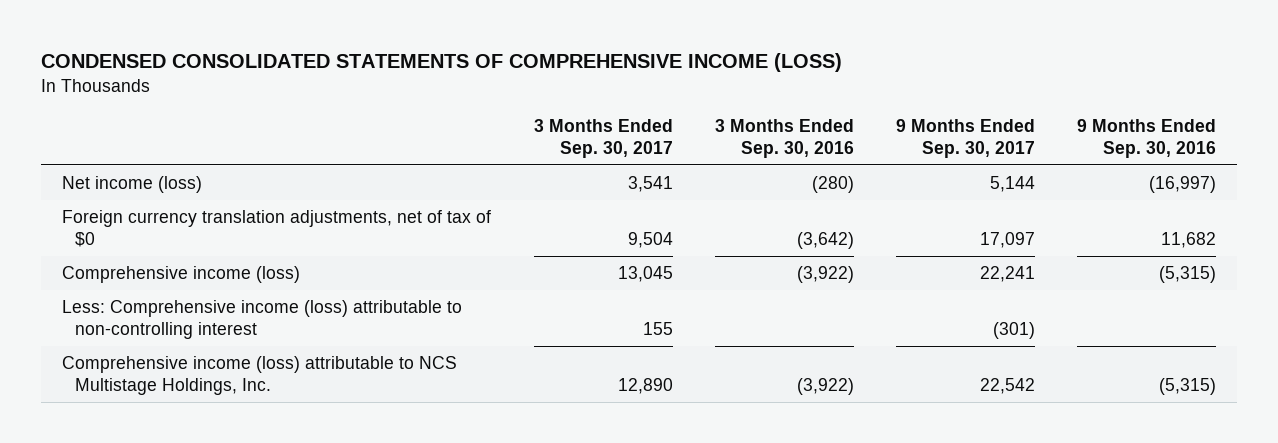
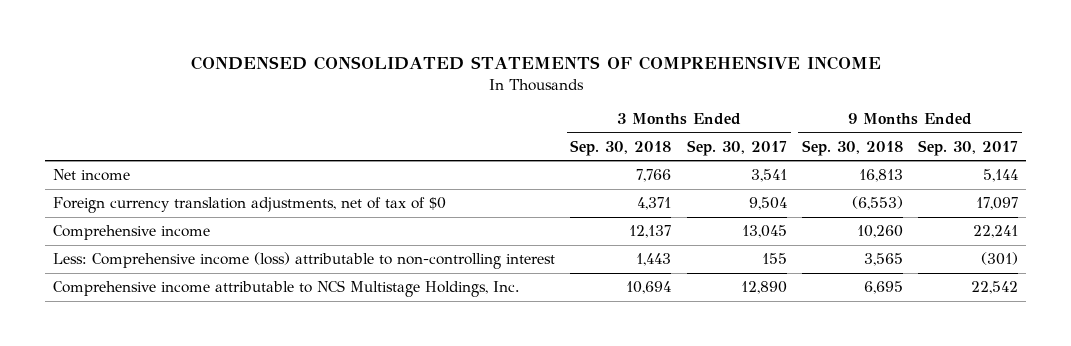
- CONDENSED CONSOLIDATED STATEMENTS OF COMPREHENSIVE INCOME (LOSS)
+ CONDENSED CONSOLIDATED STATEMENTS OF COMPREHENSIVE INCOME
- | 3 Months Ended Sep. 30, 2017 | 3 Months Ended Sep. 30, 2016 | 9 Months Ended Sep. 30, 2017 | 9 Months Ended Sep. 30, 2016
+ | 3 Months Ended Sep. 30, 2018 | 3 Months Ended Sep. 30, 2017 | 9 Months Ended Sep. 30, 2018 | 9 Months Ended Sep. 30, 2017
- Net income (loss) | 3,541 | (280) | 5,144 | (16,997)
+ Net income | 7,766 | 3,541 | 16,813 | 5,144
- Comprehensive income (loss) | 13,045 | (3,922) | 22,241 | (5,315)
+ Comprehensive income | 12,137 | 13,045 | 10,260 | 22,241
- Comprehensive income (loss) attributable to NCS Multistage Holdings, Inc. | 12,890 | (3,922) | 22,542 | (5,315)
+ Comprehensive income attributable to NCS Multistage Holdings, Inc. | 10,694 | 12,890 | 6,695 | 22,542

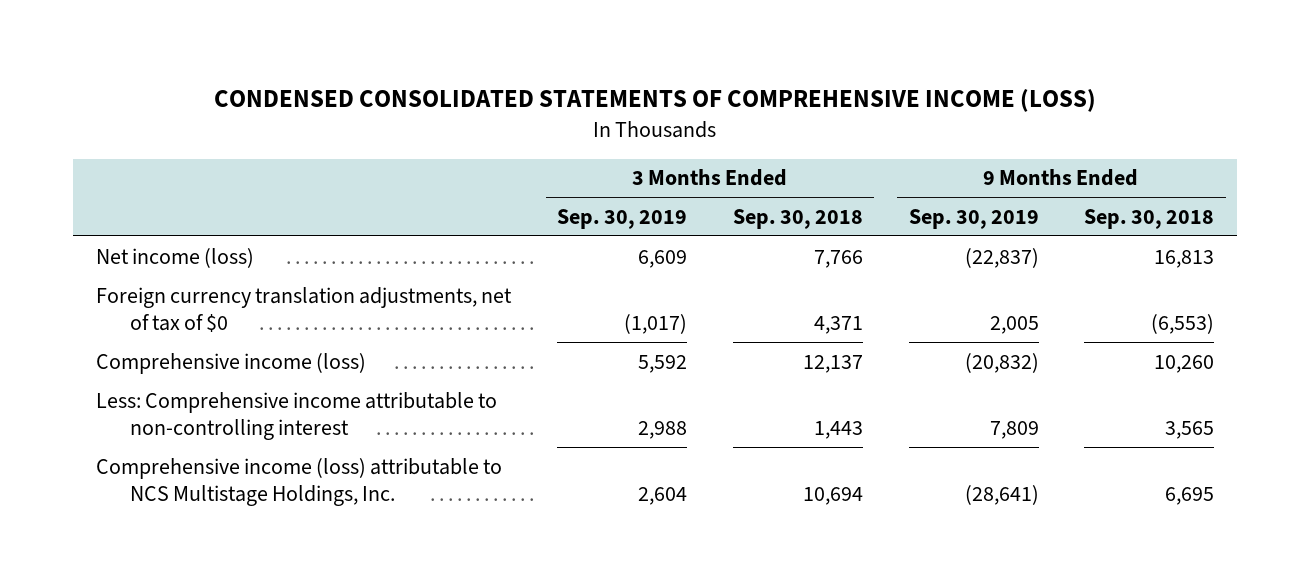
- CONDENSED CONSOLIDATED STATEMENTS OF COMPREHENSIVE INCOME
+ CONDENSED CONSOLIDATED STATEMENTS OF COMPREHENSIVE INCOME (LOSS)
- | 3 Months Ended Sep. 30, 2018 | 3 Months Ended Sep. 30, 2017 | 9 Months Ended Sep. 30, 2018 | 9 Months Ended Sep. 30, 2017
+ | 3 Months Ended Sep. 30, 2019 | 3 Months Ended Sep. 30, 2018 | 9 Months Ended Sep. 30, 2019 | 9 Months Ended Sep. 30, 2018
- Net income | 7,766 | 3,541 | 16,813 | 5,144
+ Net income (loss) | 6,609 | 7,766 | (22,837) | 16,813
- Comprehensive income | 12,137 | 13,045 | 10,260 | 22,241
- Less: Comprehensive income (loss) attributable to non-controlling interest | 1,443 | 155 | 3,565 | (301)
- Comprehensive income attributable to NCS Multistage Holdings, Inc. | 10,694 | 12,890 | 6,695 | 22,542
+ Comprehensive income (loss) | 5,592 | 12,137 | (20,832) | 10,260
+ Less: Comprehensive income attributable to non-controlling interest | 2,988 | 1,443 | 7,809 | 3,565
+ Comprehensive income (loss) attributable to NCS Multistage Holdings, Inc. | 2,604 | 10,694 | (28,641) | 6,695

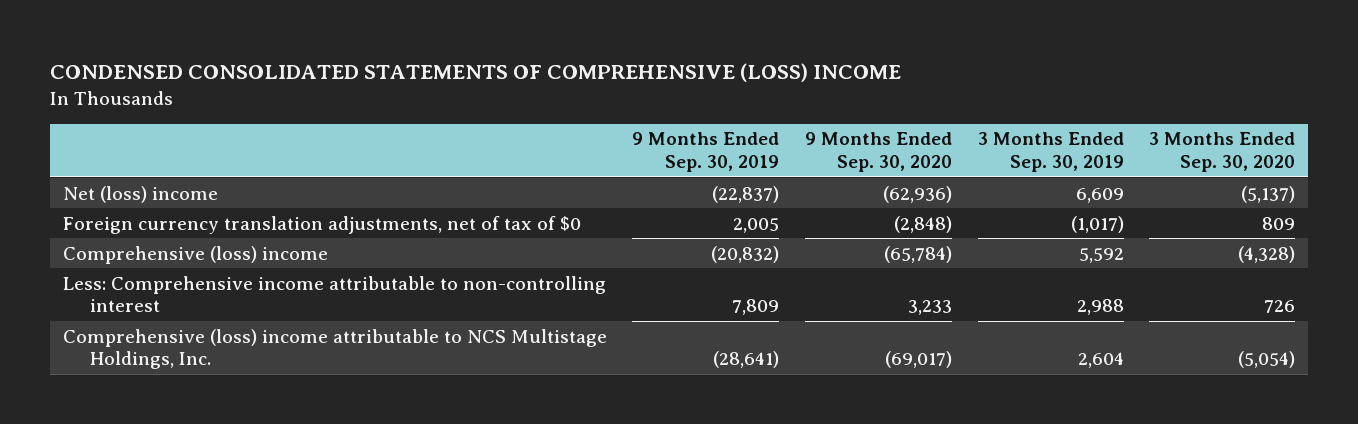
- CONDENSED CONSOLIDATED STATEMENTS OF COMPREHENSIVE INCOME (LOSS)
+ CONDENSED CONSOLIDATED STATEMENTS OF COMPREHENSIVE (LOSS) INCOME
- | 3 Months Ended Sep. 30, 2019 | 3 Months Ended Sep. 30, 2018 | 9 Months Ended Sep. 30, 2019 | 9 Months Ended Sep. 30, 2018
+ | 9 Months Ended Sep. 30, 2019 | 9 Months Ended Sep. 30, 2020 | 3 Months Ended Sep. 30, 2019 | 3 Months Ended Sep. 30, 2020
- Net income (loss) | 6,609 | 7,766 | (22,837) | 16,813
+ Net (loss) income | (22,837) | (62,936) | 6,609 | (5,137)
- Comprehensive income (loss) | 5,592 | 12,137 | (20,832) | 10,260
+ Comprehensive (loss) income | (20,832) | (65,784) | 5,592 | (4,328)
- Comprehensive income (loss) attributable to NCS Multistage Holdings, Inc. | 2,604 | 10,694 | (28,641) | 6,695
+ Comprehensive (loss) income attributable to NCS Multistage Holdings, Inc. | (28,641) | (69,017) | 2,604 | (5,054)

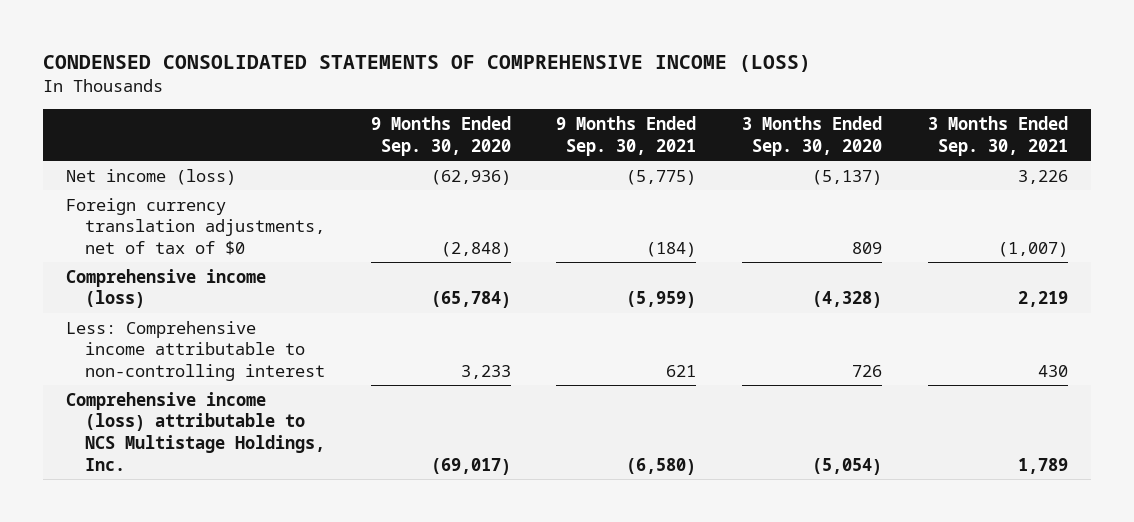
- CONDENSED CONSOLIDATED STATEMENTS OF COMPREHENSIVE (LOSS) INCOME
+ CONDENSED CONSOLIDATED STATEMENTS OF COMPREHENSIVE INCOME (LOSS)
- | 9 Months Ended Sep. 30, 2019 | 9 Months Ended Sep. 30, 2020 | 3 Months Ended Sep. 30, 2019 | 3 Months Ended Sep. 30, 2020
+ | 9 Months Ended Sep. 30, 2020 | 9 Months Ended Sep. 30, 2021 | 3 Months Ended Sep. 30, 2020 | 3 Months Ended Sep. 30, 2021
- Net (loss) income | (22,837) | (62,936) | 6,609 | (5,137)
+ Net income (loss) | (62,936) | (5,775) | (5,137) | 3,226
- Comprehensive (loss) income | (20,832) | (65,784) | 5,592 | (4,328)
+ Comprehensive income (loss) | (65,784) | (5,959) | (4,328) | 2,219
- Comprehensive (loss) income attributable to NCS Multistage Holdings, Inc. | (28,641) | (69,017) | 2,604 | (5,054)
+ Comprehensive income (loss) attributable to NCS Multistage Holdings, Inc. | (69,017) | (6,580) | (5,054) | 1,789

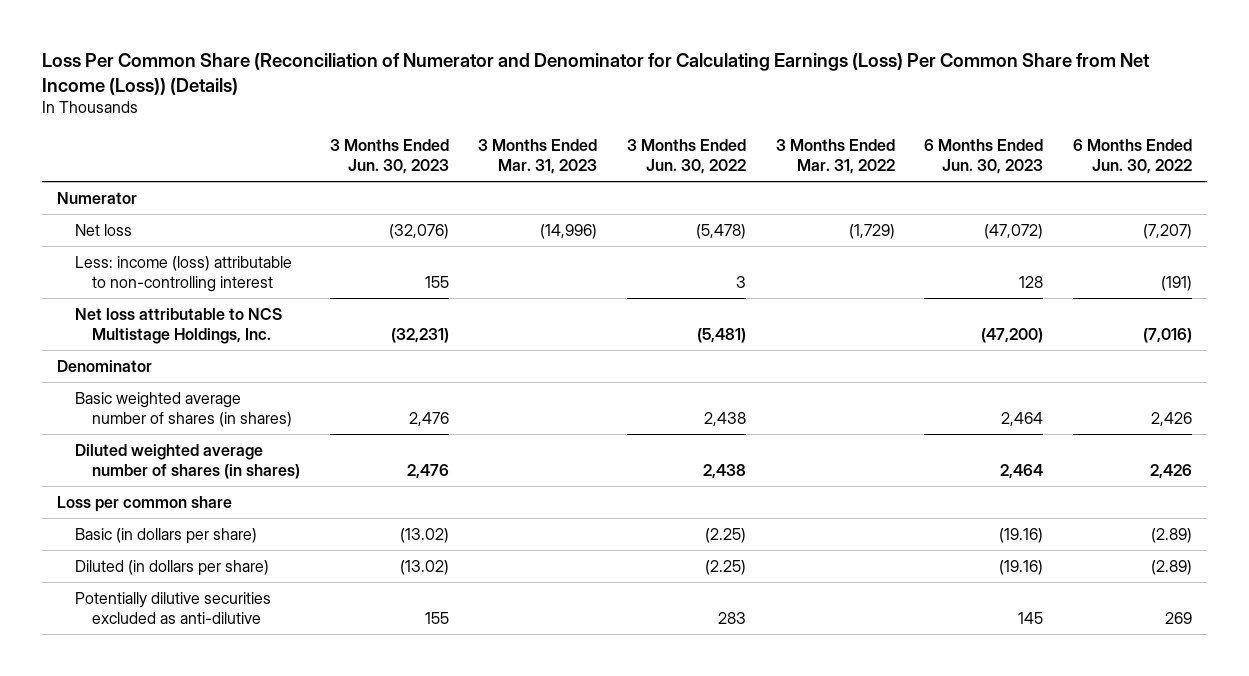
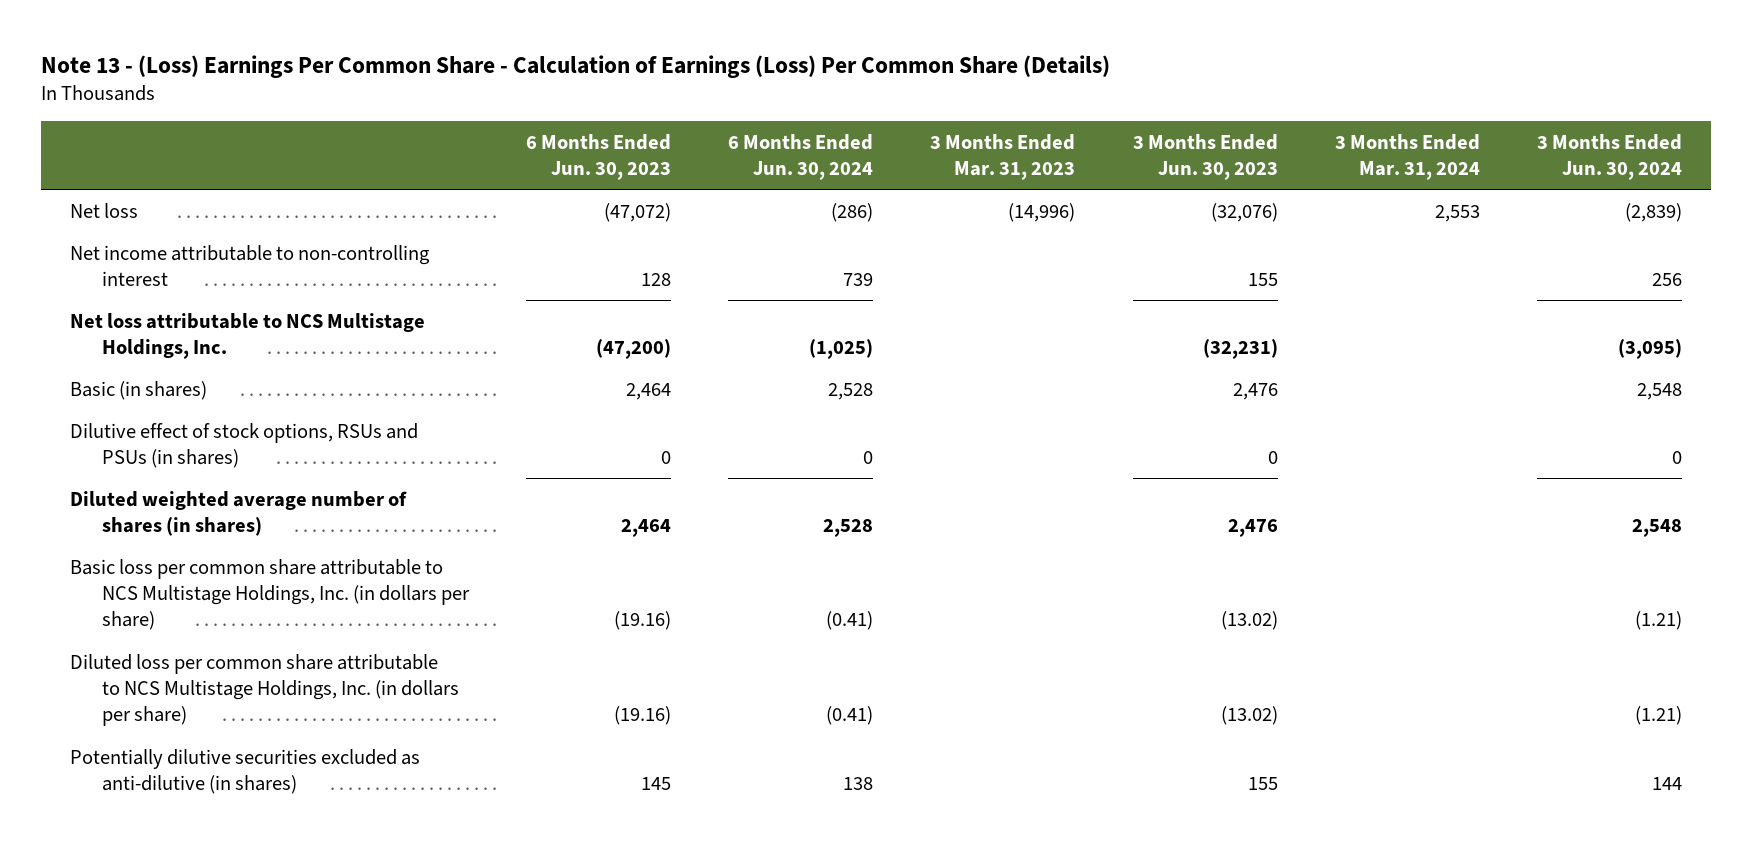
- Loss Per Common Share (Reconciliation of Numerator and Denominator for Calculating Earnings (Loss) Per Common Share from Net Income (Loss)) (Details)
+ Note 13 - (Loss) Earnings Per Common Share - Calculation of Earnings (Loss) Per Common Share (Details)
- | 3 Months Ended Jun. 30, 2023 | 3 Months Ended Mar. 31, 2023 | 3 Months Ended Jun. 30, 2022 | 3 Months Ended Mar. 31, 2022 | 6 Months Ended Jun. 30, 2023 | 6 Months Ended Jun. 30, 2022
+ | 6 Months Ended Jun. 30, 2023 | 6 Months Ended Jun. 30, 2024 | 3 Months Ended Mar. 31, 2023 | 3 Months Ended Jun. 30, 2023 | 3 Months Ended Mar. 31, 2024 | 3 Months Ended Jun. 30, 2024
- Numerator
- Less: income (loss) attributable to non-controlling interest | 155 | | 3 | | 128 | (191)
+ Net income attributable to non-controlling interest | 128 | 739 | | 155 | | 256
- Denominator
- Basic weighted average number of shares (in shares) | 2,476 | | 2,438 | | 2,464 | 2,426
+ Basic (in shares) | 2,464 | 2,528 | | 2,476 | | 2,548
+ Dilutive effect of stock options, RSUs and PSUs (in shares) | 0 | 0 | | 0 | | 0
- Loss per common share
- Basic (in dollars per share) | (13.02) | | (2.25) | | (19.16) | (2.89)
- Diluted (in dollars per share) | (13.02) | | (2.25) | | (19.16) | (2.89)
- Potentially dilutive securities excluded as anti-dilutive | 155 | | 283 | | 145 | 269
+ Basic loss per common share attributable to NCS Multistage Holdings, Inc. (in dollars per share) | (19.16) | (0.41) | | (13.02) | | (1.21)
+ Diluted loss per common share attributable to NCS Multistage Holdings, Inc. (in dollars per share) | (19.16) | (0.41) | | (13.02) | | (1.21)
+ Potentially dilutive securities excluded as anti-dilutive (in shares) | 145 | 138 | | 155 | | 144

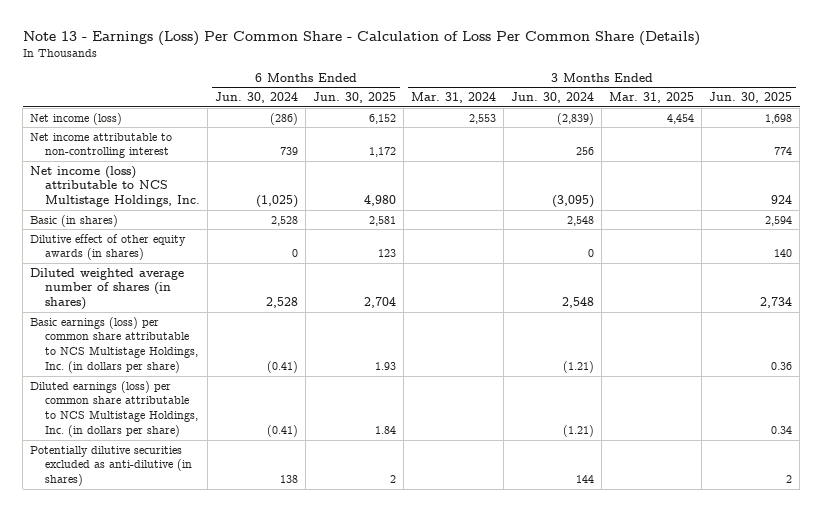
- Note 13 - (Loss) Earnings Per Common Share - Calculation of Earnings (Loss) Per Common Share (Details)
+ Note 13 - Earnings (Loss) Per Common Share - Calculation of Loss Per Common Share (Details)
- | 6 Months Ended Jun. 30, 2023 | 6 Months Ended Jun. 30, 2024 | 3 Months Ended Mar. 31, 2023 | 3 Months Ended Jun. 30, 2023 | 3 Months Ended Mar. 31, 2024 | 3 Months Ended Jun. 30, 2024
+ | 6 Months Ended Jun. 30, 2024 | 6 Months Ended Jun. 30, 2025 | 3 Months Ended Mar. 31, 2024 | 3 Months Ended Jun. 30, 2024 | 3 Months Ended Mar. 31, 2025 | 3 Months Ended Jun. 30, 2025
- Net loss | (47,072) | (286) | (14,996) | (32,076) | 2,553 | (2,839)
+ Net income (loss) | (286) | 6,152 | 2,553 | (2,839) | 4,454 | 1,698
- Net loss attributable to NCS Multistage Holdings, Inc. | (47,200) | (1,025) | | (32,231) | | (3,095)
+ Net income (loss) attributable to NCS Multistage Holdings, Inc. | (1,025) | 4,980 | | (3,095) | | 924
- Dilutive effect of stock options, RSUs and PSUs (in shares) | 0 | 0 | | 0 | | 0
+ Dilutive effect of other equity awards (in shares) | 0 | 123 | | 0 | | 140
- Basic loss per common share attributable to NCS Multistage Holdings, Inc. (in dollars per share) | (19.16) | (0.41) | | (13.02) | | (1.21)
- Diluted loss per common share attributable to NCS Multistage Holdings, Inc. (in dollars per share) | (19.16) | (0.41) | | (13.02) | | (1.21)
+ Basic earnings (loss) per common share attributable to NCS Multistage Holdings, Inc. (in dollars per share) | (0.41) | 1.93 | | (1.21) | | 0.36
+ Diluted earnings (loss) per common share attributable to NCS Multistage Holdings, Inc. (in dollars per share) | (0.41) | 1.84 | | (1.21) | | 0.34

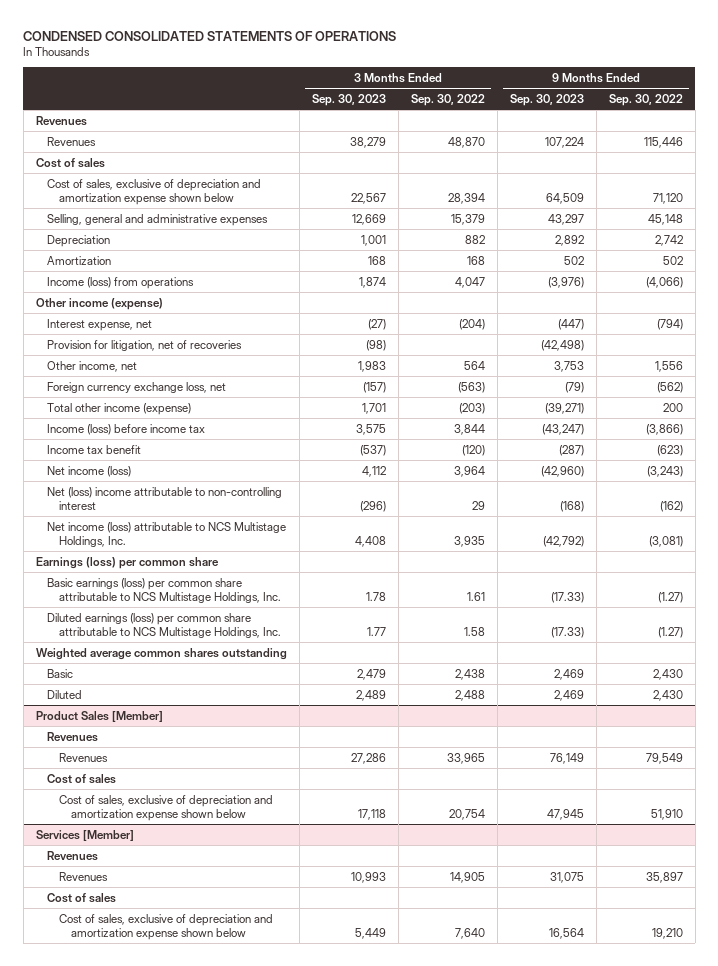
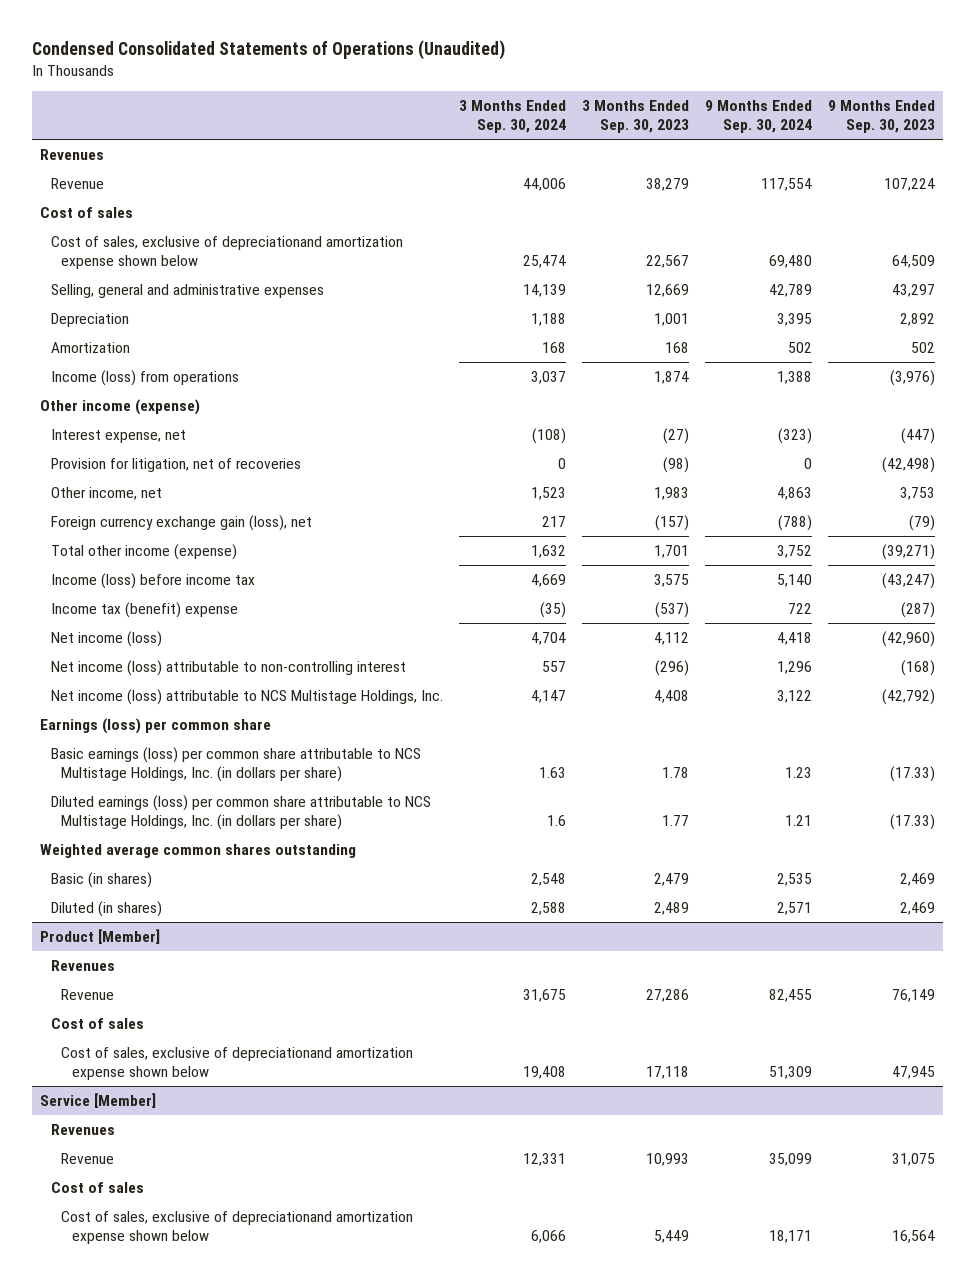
- CONDENSED CONSOLIDATED STATEMENTS OF OPERATIONS
+ Condensed Consolidated Statements of Operations (Unaudited)
- | 3 Months Ended Sep. 30, 2023 | 3 Months Ended Sep. 30, 2022 | 9 Months Ended Sep. 30, 2023 | 9 Months Ended Sep. 30, 2022
+ | 3 Months Ended Sep. 30, 2024 | 3 Months Ended Sep. 30, 2023 | 9 Months Ended Sep. 30, 2024 | 9 Months Ended Sep. 30, 2023
- Revenues | 38,279 | 48,870 | 107,224 | 115,446
+ Revenue | 44,006 | 38,279 | 117,554 | 107,224
- Cost of sales, exclusive of depreciation and amortization expense shown below | 22,567 | 28,394 | 64,509 | 71,120
+ Cost of sales, exclusive of depreciationand amortization expense shown below | 25,474 | 22,567 | 69,480 | 64,509
- Foreign currency exchange loss, net | (157) | (563) | (79) | (562)
+ Foreign currency exchange gain (loss), net | 217 | (157) | (788) | (79)
- Income tax benefit | (537) | (120) | (287) | (623)
+ Income tax (benefit) expense | (35) | (537) | 722 | (287)
- Net (loss) income attributable to non-controlling interest | (296) | 29 | (168) | (162)
+ Net income (loss) attributable to non-controlling interest | 557 | (296) | 1,296 | (168)
- Basic earnings (loss) per common share attributable to NCS Multistage Holdings, Inc. | 1.78 | 1.61 | (17.33) | (1.27)
- Diluted earnings (loss) per common share attributable to NCS Multistage Holdings, Inc. | 1.77 | 1.58 | (17.33) | (1.27)
+ Basic earnings (loss) per common share attributable to NCS Multistage Holdings, Inc. (in dollars per share) | 1.63 | 1.78 | 1.23 | (17.33)
+ Diluted earnings (loss) per common share attributable to NCS Multistage Holdings, Inc. (in dollars per share) | 1.6 | 1.77 | 1.21 | (17.33)
- Basic | 2,479 | 2,438 | 2,469 | 2,430
- Diluted | 2,489 | 2,488 | 2,469 | 2,430
- Product Sales [Member]
+ Basic (in shares) | 2,548 | 2,479 | 2,535 | 2,469
+ Diluted (in shares) | 2,588 | 2,489 | 2,571 | 2,469
+ Product [Member]
- Revenues | 27,286 | 33,965 | 76,149 | 79,549
+ Revenue | 31,675 | 27,286 | 82,455 | 76,149
- Cost of sales, exclusive of depreciation and amortization expense shown below | 17,118 | 20,754 | 47,945 | 51,910
- Services [Member]
+ Cost of sales, exclusive of depreciationand amortization expense shown below | 19,408 | 17,118 | 51,309 | 47,945
+ Service [Member]
- Revenues | 10,993 | 14,905 | 31,075 | 35,897
+ Revenue | 12,331 | 10,993 | 35,099 | 31,075
- Cost of sales, exclusive of depreciation and amortization expense shown below | 5,449 | 7,640 | 16,564 | 19,210
+ Cost of sales, exclusive of depreciationand amortization expense shown below | 6,066 | 5,449 | 18,171 | 16,564

